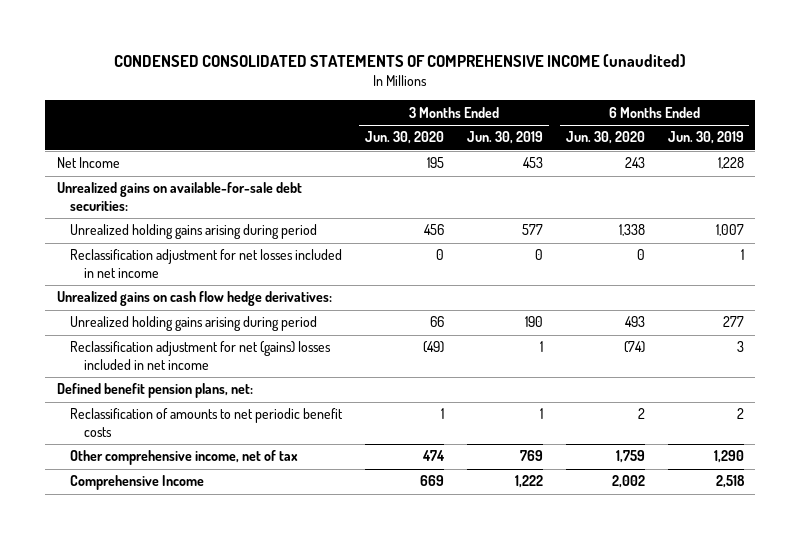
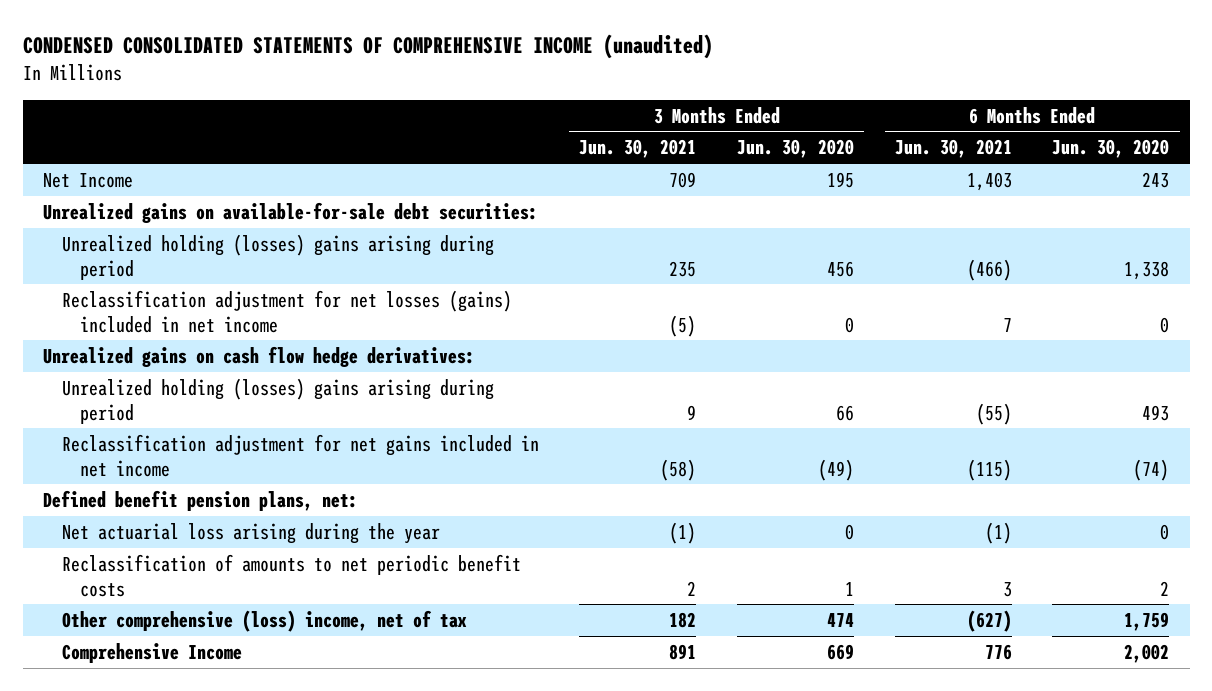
- | 3 Months Ended Jun. 30, 2020 | 3 Months Ended Jun. 30, 2019 | 6 Months Ended Jun. 30, 2020 | 6 Months Ended Jun. 30, 2019
+ | 3 Months Ended Jun. 30, 2021 | 3 Months Ended Jun. 30, 2020 | 6 Months Ended Jun. 30, 2021 | 6 Months Ended Jun. 30, 2020
- Unrealized holding gains arising during period | 456 | 577 | 1,338 | 1,007
- Reclassification adjustment for net losses included in net income | 0 | 0 | 0 | 1
+ Unrealized holding (losses) gains arising during period | 235 | 456 | (466) | 1,338
+ Reclassification adjustment for net losses (gains) included in net income | (5) | 0 | 7 | 0
- Unrealized holding gains arising during period | 66 | 190 | 493 | 277
- Reclassification adjustment for net (gains) losses included in net income | (49) | 1 | (74) | 3
+ Unrealized holding (losses) gains arising during period | 9 | 66 | (55) | 493
+ Reclassification adjustment for net gains included in net income | (58) | (49) | (115) | (74)
+ Net actuarial loss arising during the year | (1) | 0 | (1) | 0
- Other comprehensive income, net of tax | 474 | 769 | 1,759 | 1,290
+ Other comprehensive (loss) income, net of tax | 182 | 474 | (627) | 1,759

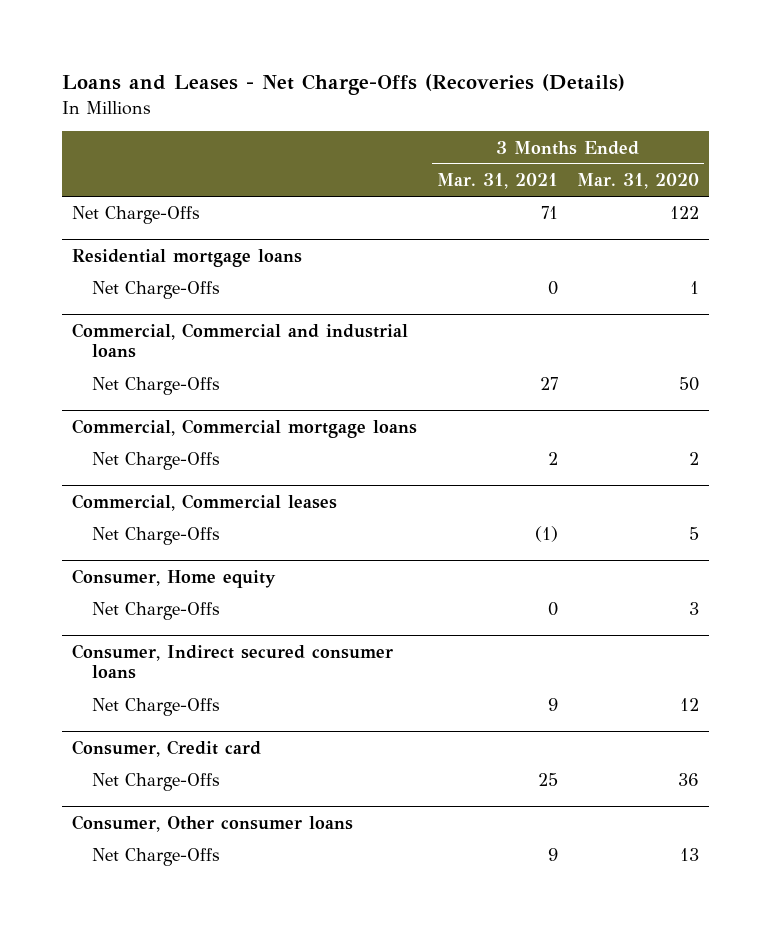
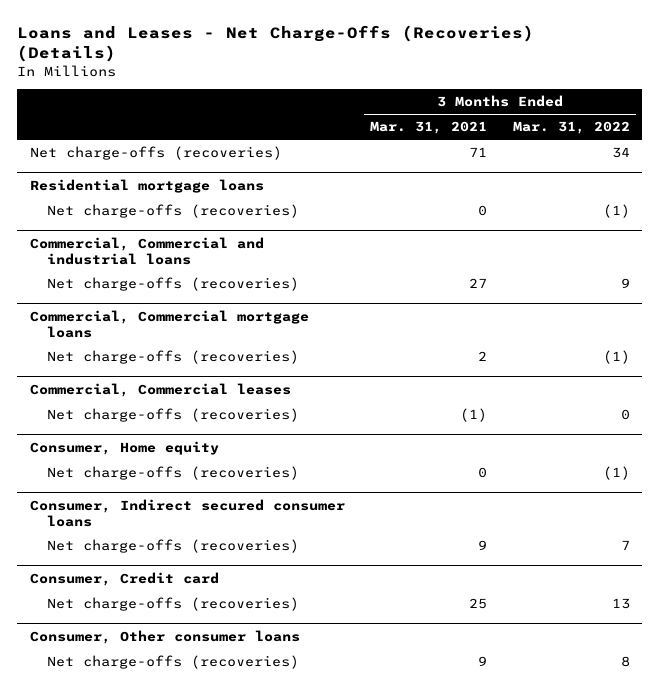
- Loans and Leases - Net Charge-Offs (Recoveries (Details)
+ Loans and Leases - Net Charge-Offs (Recoveries) (Details)
- | 3 Months Ended Mar. 31, 2021 | 3 Months Ended Mar. 31, 2020
+ | 3 Months Ended Mar. 31, 2021 | 3 Months Ended Mar. 31, 2022
- Net Charge-Offs | 71 | 122
+ Net charge-offs (recoveries) | 71 | 34
@ Residential mortgage loans
- Net Charge-Offs | 0 | 1
+ Net charge-offs (recoveries) | 0 | (1)
@ Commercial, Commercial and industrial loans
- Net Charge-Offs | 27 | 50
+ Net charge-offs (recoveries) | 27 | 9
@ Commercial, Commercial mortgage loans
- Net Charge-Offs | 2 | 2
+ Net charge-offs (recoveries) | 2 | (1)
@ Commercial, Commercial leases
- Net Charge-Offs | (1) | 5
+ Net charge-offs (recoveries) | (1) | 0
@ Consumer, Home equity
- Net Charge-Offs | 0 | 3
+ Net charge-offs (recoveries) | 0 | (1)
@ Consumer, Indirect secured consumer loans
- Net Charge-Offs | 9 | 12
+ Net charge-offs (recoveries) | 9 | 7
@ Consumer, Credit card
- Net Charge-Offs | 25 | 36
+ Net charge-offs (recoveries) | 25 | 13
@ Consumer, Other consumer loans
- Net Charge-Offs | 9 | 13
+ Net charge-offs (recoveries) | 9 | 8

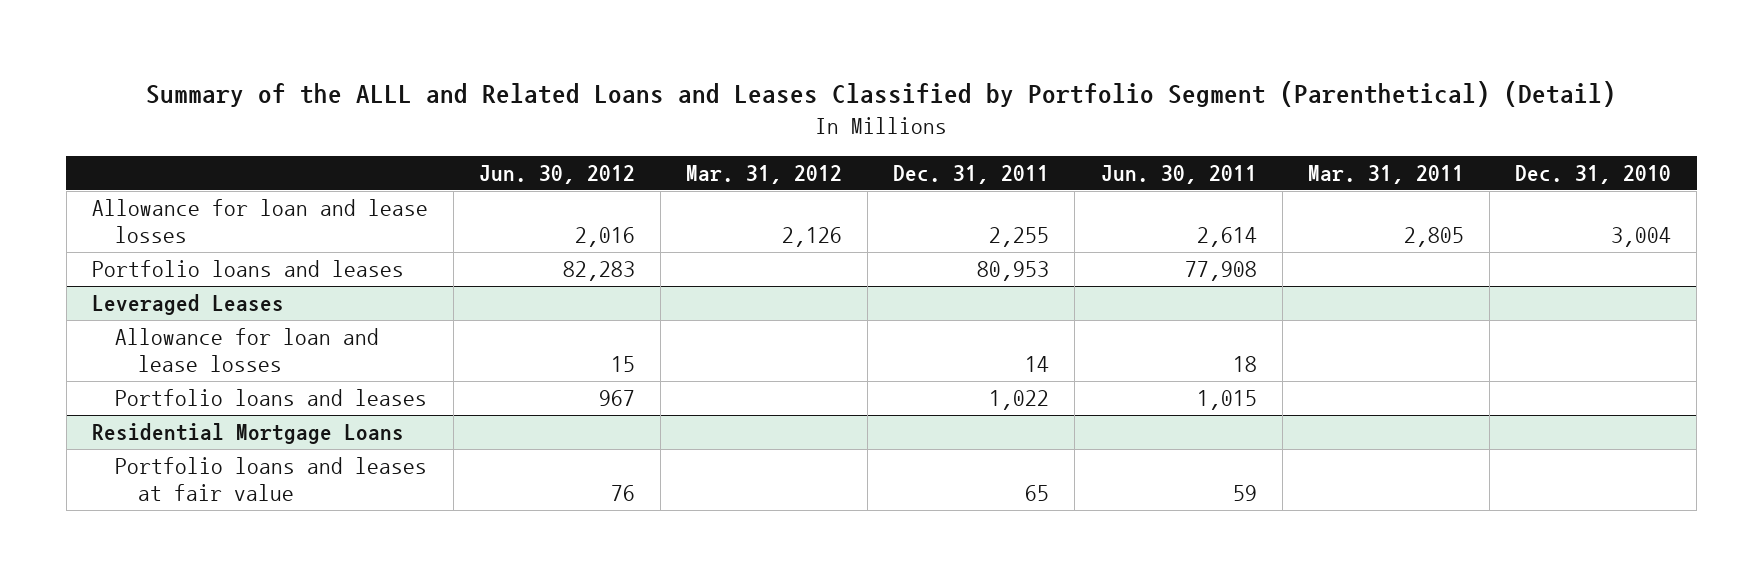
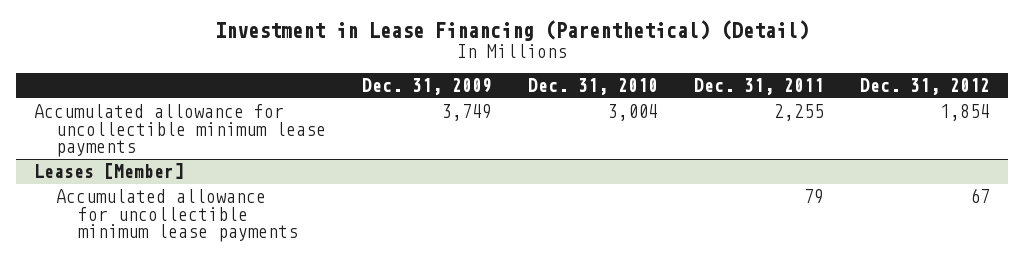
- Summary of the ALLL and Related Loans and Leases Classified by Portfolio Segment (Parenthetical) (Detail)
+ Investment in Lease Financing (Parenthetical) (Detail)
- | Jun. 30, 2012 | Mar. 31, 2012 | Dec. 31, 2011 | Jun. 30, 2011 | Mar. 31, 2011 | Dec. 31, 2010
+ | Dec. 31, 2009 | Dec. 31, 2010 | Dec. 31, 2011 | Dec. 31, 2012
- Allowance for loan and lease losses | 2,016 | 2,126 | 2,255 | 2,614 | 2,805 | 3,004
- Portfolio loans and leases | 82,283 | | 80,953 | 77,908 | |
- Leveraged Leases
- Allowance for loan and lease losses | 15 | | 14 | 18 | |
- Portfolio loans and leases | 967 | | 1,022 | 1,015 | |
- Residential Mortgage Loans
- Portfolio loans and leases at fair value | 76 | | 65 | 59 | |
+ Accumulated allowance for uncollectible minimum lease payments | 3,749 | 3,004 | 2,255 | 1,854
+ Leases [Member]
+ Accumulated allowance for uncollectible minimum lease payments | | | 79 | 67

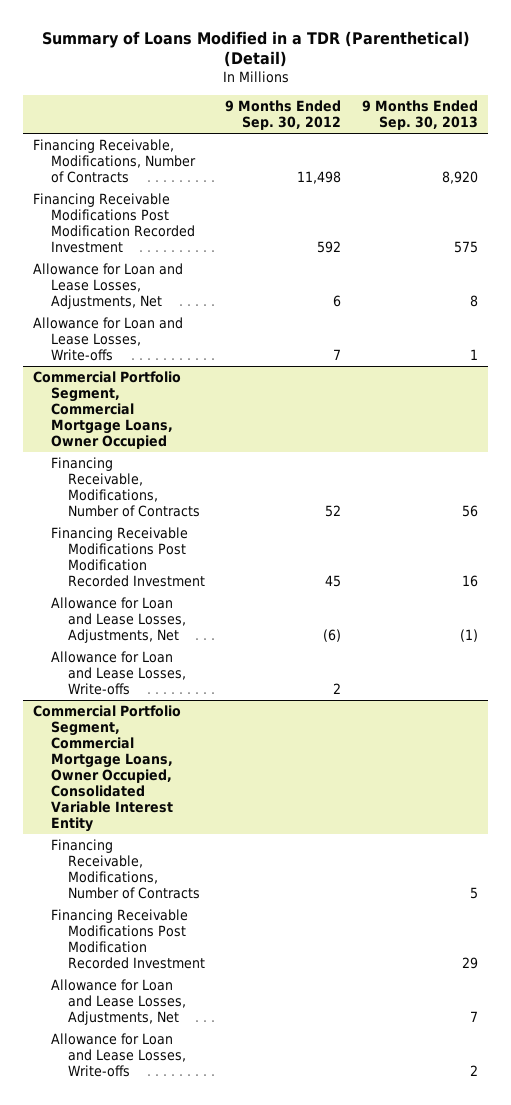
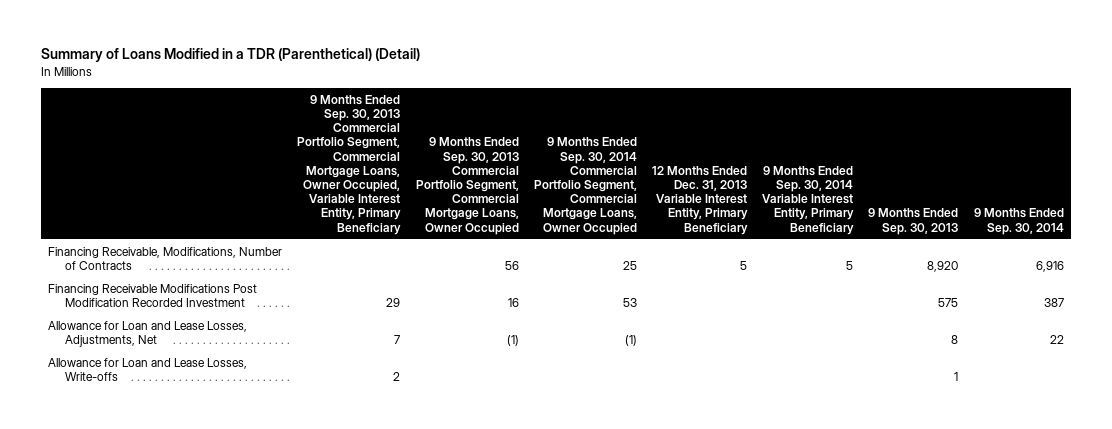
- | 9 Months Ended Sep. 30, 2012 | 9 Months Ended Sep. 30, 2013
+ | 9 Months Ended Sep. 30, 2013 Commercial Portfolio Segment, Commercial Mortgage Loans, Owner Occupied, Variable Interest Entity, Primary Beneficiary | 9 Months Ended Sep. 30, 2013 Commercial Portfolio Segment, Commercial Mortgage Loans, Owner Occupied | 9 Months Ended Sep. 30, 2014 Commercial Portfolio Segment, Commercial Mortgage Loans, Owner Occupied | 12 Months Ended Dec. 31, 2013 Variable Interest Entity, Primary Beneficiary | 9 Months Ended Sep. 30, 2014 Variable Interest Entity, Primary Beneficiary | 9 Months Ended Sep. 30, 2013 | 9 Months Ended Sep. 30, 2014
- Commercial Portfolio Segment, Commercial Mortgage Loans, Owner Occupied
- Financing Receivable, Modifications, Number of Contracts | 52 | 56
- Financing Receivable Modifications Post Modification Recorded Investment | 45 | 16
- Allowance for Loan and Lease Losses, Adjustments, Net | (6) | (1)
- Allowance for Loan and Lease Losses, Write-offs | 2 |
- Commercial Portfolio Segment, Commercial Mortgage Loans, Owner Occupied, Consolidated Variable Interest Entity
- Financing Receivable, Modifications, Number of Contracts | | 5
- Financing Receivable Modifications Post Modification Recorded Investment | | 29
- Allowance for Loan and Lease Losses, Adjustments, Net | | 7
- Allowance for Loan and Lease Losses, Write-offs | | 2

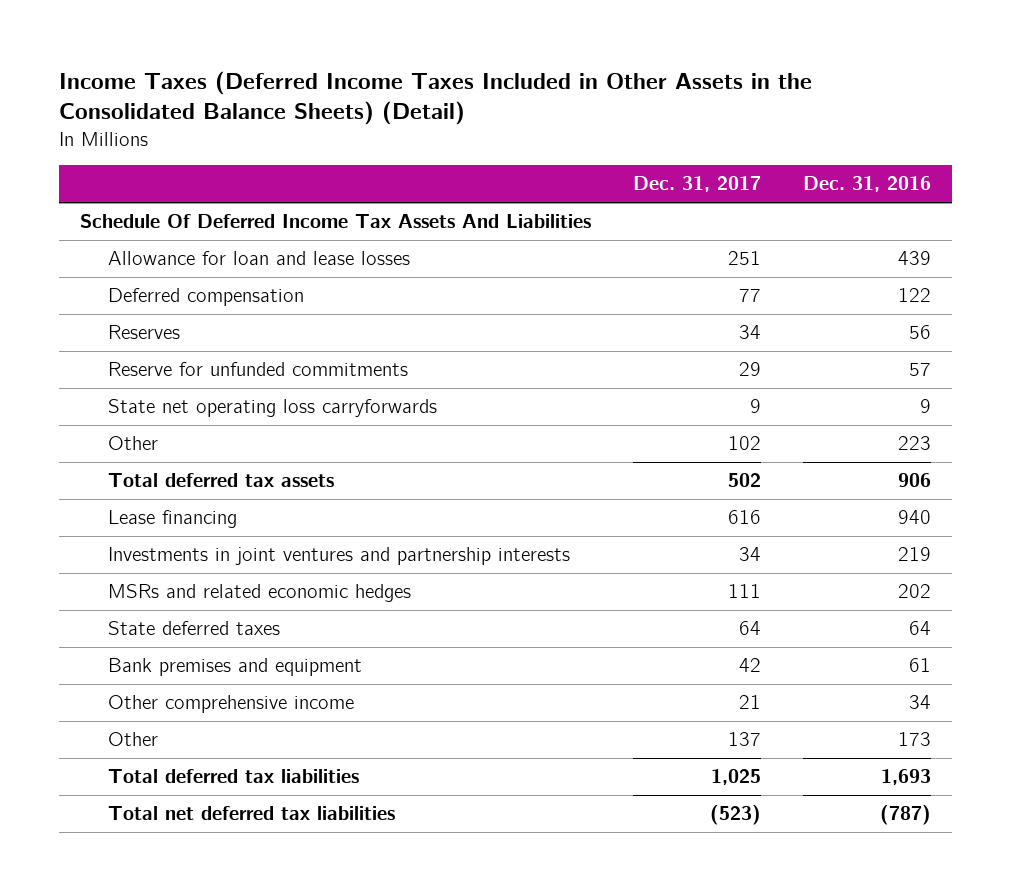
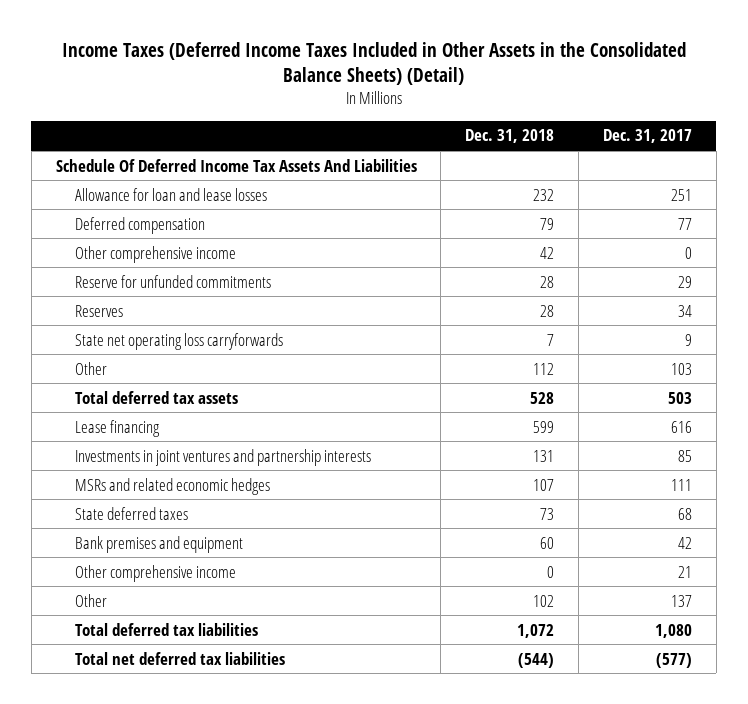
- | Dec. 31, 2017 | Dec. 31, 2016
+ | Dec. 31, 2018 | Dec. 31, 2017
+ Other comprehensive income | 42 | 0
moved down: Reserves | 28 | 34
- Other | 102 | 223
- Total deferred tax assets | 502 | 906
+ Other | 112 | 103
+ Total deferred tax assets | 528 | 503
- Investments in joint ventures and partnership interests | 34 | 219
+ Investments in joint ventures and partnership interests | 131 | 85
- State deferred taxes | 64 | 64
+ State deferred taxes | 73 | 68
- Total deferred tax liabilities | 1,025 | 1,693
- Total net deferred tax liabilities | (523) | (787)
+ Total deferred tax liabilities | 1,072 | 1,080
+ Total net deferred tax liabilities | (544) | (577)

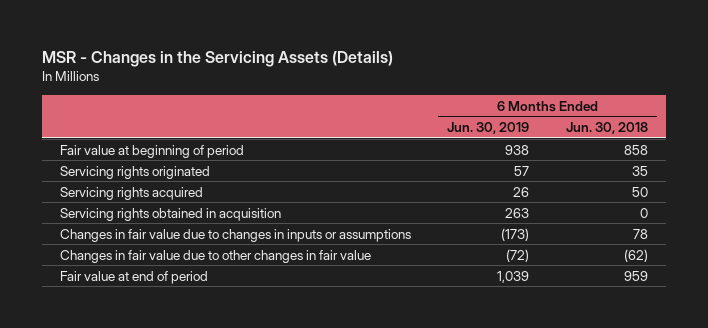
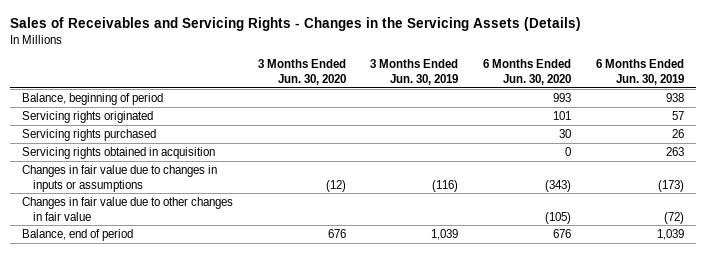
- MSR - Changes in the Servicing Assets (Details)
+ Sales of Receivables and Servicing Rights - Changes in the Servicing Assets (Details)
- | 6 Months Ended Jun. 30, 2019 | 6 Months Ended Jun. 30, 2018
+ | 3 Months Ended Jun. 30, 2020 | 3 Months Ended Jun. 30, 2019 | 6 Months Ended Jun. 30, 2020 | 6 Months Ended Jun. 30, 2019
- Fair value at beginning of period | 938 | 858
+ Balance, beginning of period | | | 993 | 938
- Servicing rights acquired | 26 | 50
+ Servicing rights purchased | | | 30 | 26
- Fair value at end of period | 1,039 | 959
+ Balance, end of period | 676 | 1,039 | 676 | 1,039

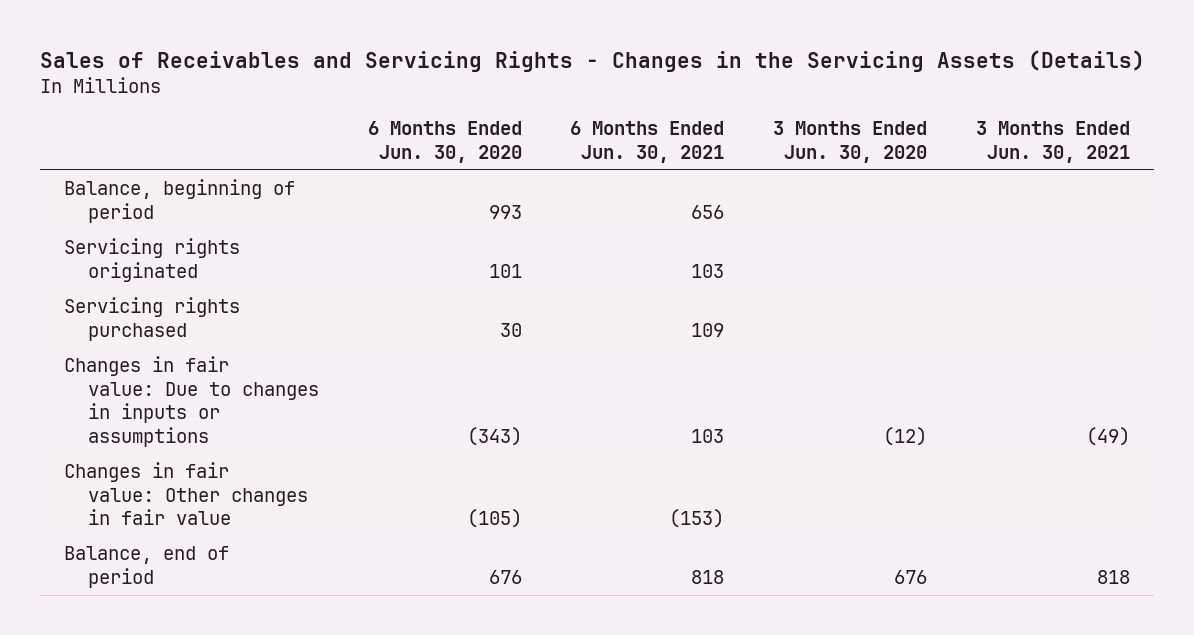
- | 3 Months Ended Jun. 30, 2020 | 3 Months Ended Jun. 30, 2019 | 6 Months Ended Jun. 30, 2020 | 6 Months Ended Jun. 30, 2019
+ | 6 Months Ended Jun. 30, 2020 | 6 Months Ended Jun. 30, 2021 | 3 Months Ended Jun. 30, 2020 | 3 Months Ended Jun. 30, 2021
- Servicing rights obtained in acquisition | | | 0 | 263
- Changes in fair value due to changes in inputs or assumptions | (12) | (116) | (343) | (173)
- Changes in fair value due to other changes in fair value | | | (105) | (72)
+ Changes in fair value: Due to changes in inputs or assumptions | (343) | 103 | (12) | (49)
+ Changes in fair value: Other changes in fair value | (105) | (153) | |

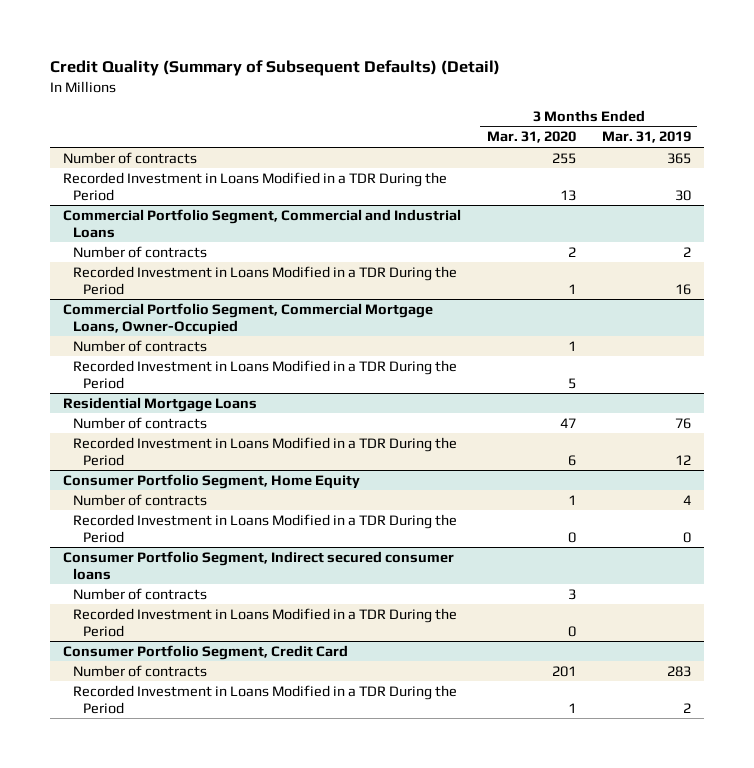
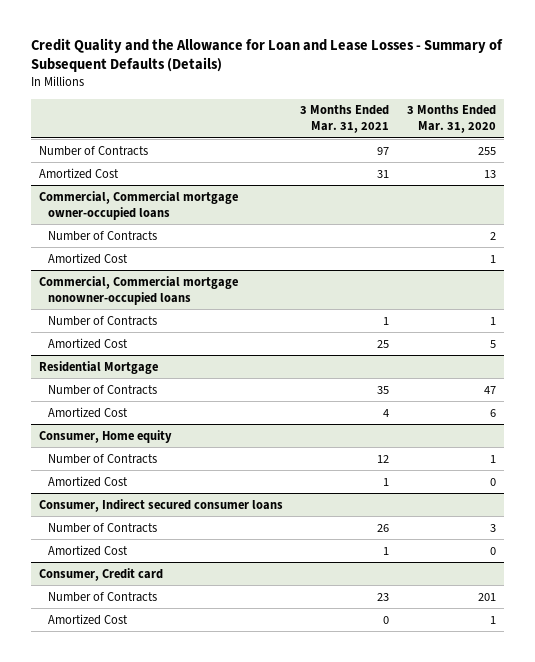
- Credit Quality (Summary of Subsequent Defaults) (Detail)
+ Credit Quality and the Allowance for Loan and Lease Losses - Summary of Subsequent Defaults (Details)
- | 3 Months Ended Mar. 31, 2020 | 3 Months Ended Mar. 31, 2019
+ | 3 Months Ended Mar. 31, 2021 | 3 Months Ended Mar. 31, 2020
- Number of contracts | 255 | 365
- Recorded Investment in Loans Modified in a TDR During the Period | 13 | 30
- Commercial Portfolio Segment, Commercial and Industrial Loans
- Number of contracts | 2 | 2
- Recorded Investment in Loans Modified in a TDR During the Period | 1 | 16
- Commercial Portfolio Segment, Commercial Mortgage Loans, Owner-Occupied
- Number of contracts | 1 |
- Recorded Investment in Loans Modified in a TDR During the Period | 5 |
- Residential Mortgage Loans
- Number of contracts | 47 | 76
- Recorded Investment in Loans Modified in a TDR During the Period | 6 | 12
- Consumer Portfolio Segment, Home Equity
- Number of contracts | 1 | 4
- Recorded Investment in Loans Modified in a TDR During the Period | 0 | 0
- Consumer Portfolio Segment, Indirect secured consumer loans
- Number of contracts | 3 |
- Recorded Investment in Loans Modified in a TDR During the Period | 0 |
- Consumer Portfolio Segment, Credit Card
- Number of contracts | 201 | 283
- Recorded Investment in Loans Modified in a TDR During the Period | 1 | 2
+ Number of Contracts | 97 | 255
+ Amortized Cost | 31 | 13
+ Commercial, Commercial mortgage owner-occupied loans
+ Number of Contracts | | 2
+ Amortized Cost | | 1
+ Commercial, Commercial mortgage nonowner-occupied loans
+ Number of Contracts | 1 | 1
+ Amortized Cost | 25 | 5
+ Residential Mortgage
+ Number of Contracts | 35 | 47
+ Amortized Cost | 4 | 6
+ Consumer, Home equity
+ Number of Contracts | 12 | 1
+ Amortized Cost | 1 | 0
+ Consumer, Indirect secured consumer loans
+ Number of Contracts | 26 | 3
+ Amortized Cost | 1 | 0
+ Consumer, Credit card
+ Number of Contracts | 23 | 201
+ Amortized Cost | 0 | 1

